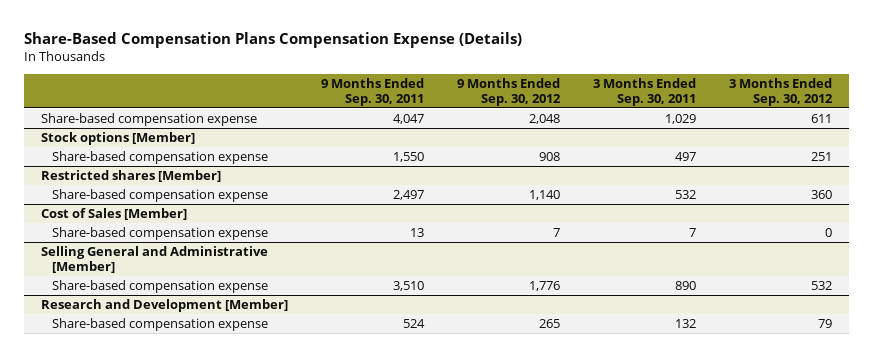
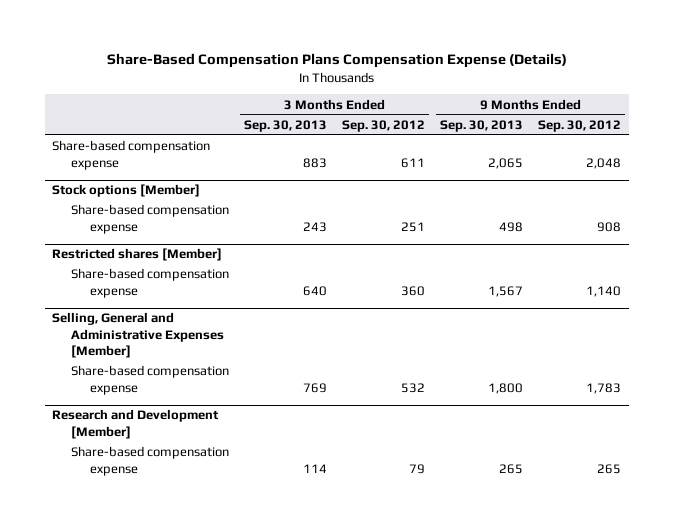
- | 9 Months Ended Sep. 30, 2011 | 9 Months Ended Sep. 30, 2012 | 3 Months Ended Sep. 30, 2011 | 3 Months Ended Sep. 30, 2012
+ | 3 Months Ended Sep. 30, 2013 | 3 Months Ended Sep. 30, 2012 | 9 Months Ended Sep. 30, 2013 | 9 Months Ended Sep. 30, 2012
- Cost of Sales [Member]
- Share-based compensation expense | 13 | 7 | 7 | 0
- Selling General and Administrative [Member]
- Share-based compensation expense | 3,510 | 1,776 | 890 | 532
+ Selling, General and Administrative Expenses [Member]
+ Share-based compensation expense | 769 | 532 | 1,800 | 1,783

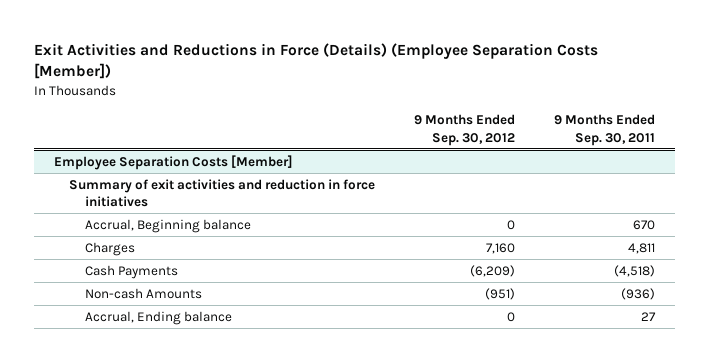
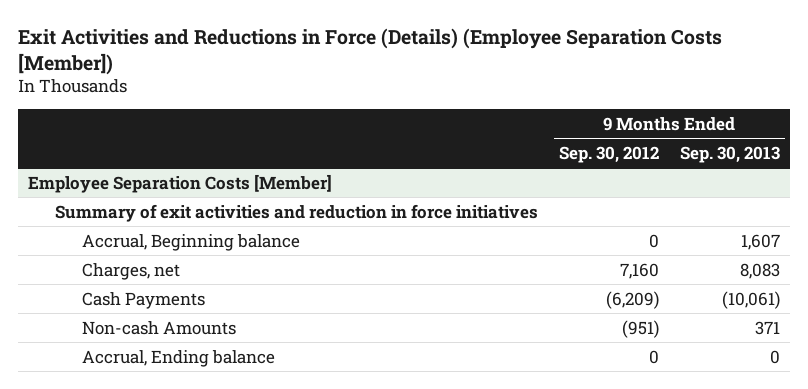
- | 9 Months Ended Sep. 30, 2012 | 9 Months Ended Sep. 30, 2011
+ | 9 Months Ended Sep. 30, 2012 | 9 Months Ended Sep. 30, 2013
@ Employee Separation Costs [Member]
- Charges | 7,160 | 4,811
+ Charges, net | 7,160 | 8,083

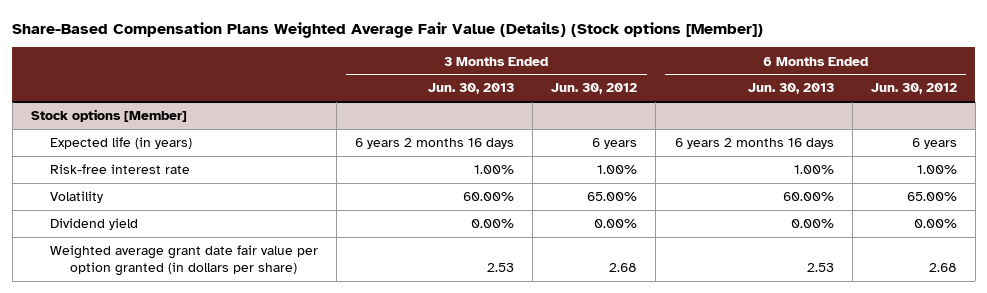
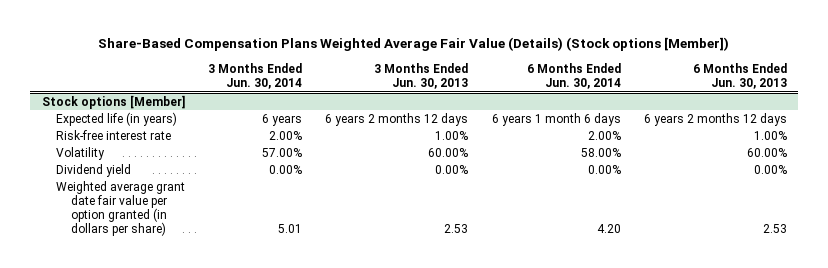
- | 3 Months Ended Jun. 30, 2013 | 3 Months Ended Jun. 30, 2012 | 6 Months Ended Jun. 30, 2013 | 6 Months Ended Jun. 30, 2012
+ | 3 Months Ended Jun. 30, 2014 | 3 Months Ended Jun. 30, 2013 | 6 Months Ended Jun. 30, 2014 | 6 Months Ended Jun. 30, 2013
@ Stock options [Member]
- Expected life (in years) | 6 years 2 months 16 days | 6 years | 6 years 2 months 16 days | 6 years
+ Expected life (in years) | 6 years | 6 years 2 months 12 days | 6 years 1 month 6 days | 6 years 2 months 12 days

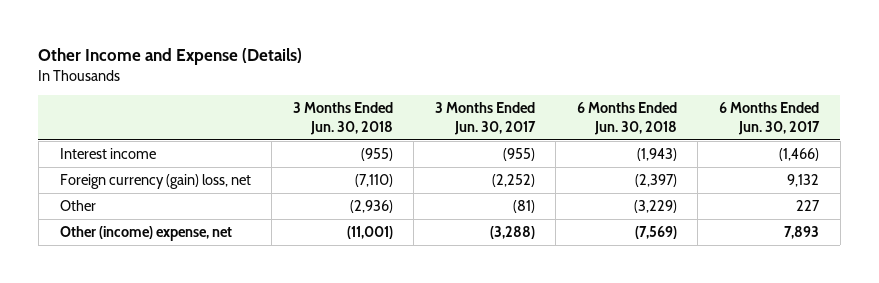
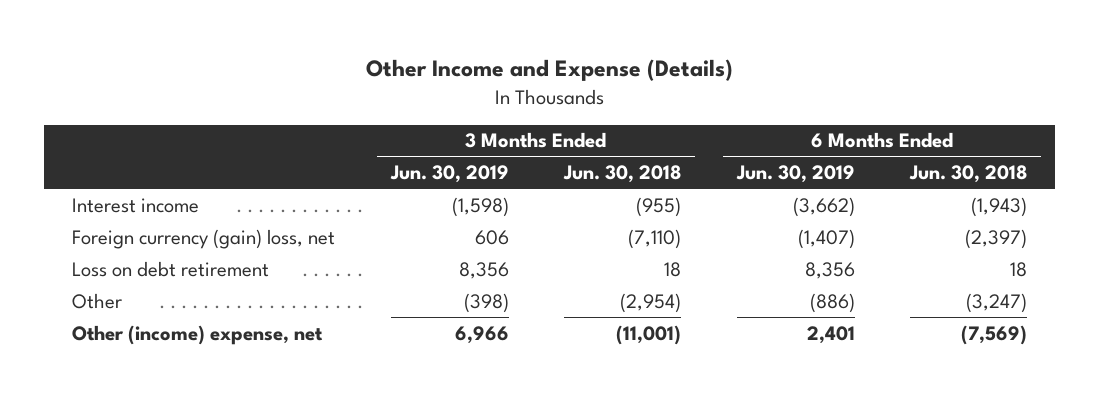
- | 3 Months Ended Jun. 30, 2018 | 3 Months Ended Jun. 30, 2017 | 6 Months Ended Jun. 30, 2018 | 6 Months Ended Jun. 30, 2017
+ | 3 Months Ended Jun. 30, 2019 | 3 Months Ended Jun. 30, 2018 | 6 Months Ended Jun. 30, 2019 | 6 Months Ended Jun. 30, 2018
- Other | (2,936) | (81) | (3,229) | 227
+ Loss on debt retirement | 8,356 | 18 | 8,356 | 18
+ Other | (398) | (2,954) | (886) | (3,247)

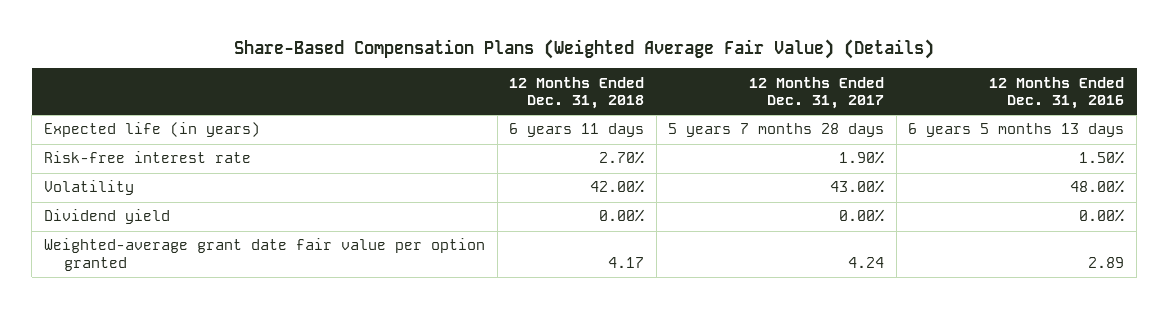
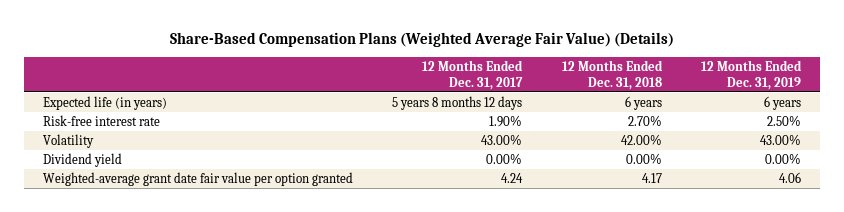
- | 12 Months Ended Dec. 31, 2018 | 12 Months Ended Dec. 31, 2017 | 12 Months Ended Dec. 31, 2016
+ | 12 Months Ended Dec. 31, 2017 | 12 Months Ended Dec. 31, 2018 | 12 Months Ended Dec. 31, 2019
- Expected life (in years) | 6 years 11 days | 5 years 7 months 28 days | 6 years 5 months 13 days
+ Expected life (in years) | 5 years 8 months 12 days | 6 years | 6 years

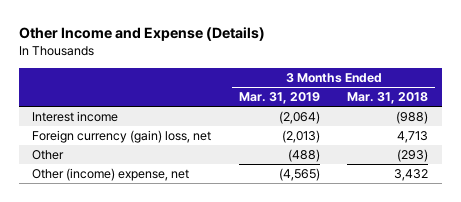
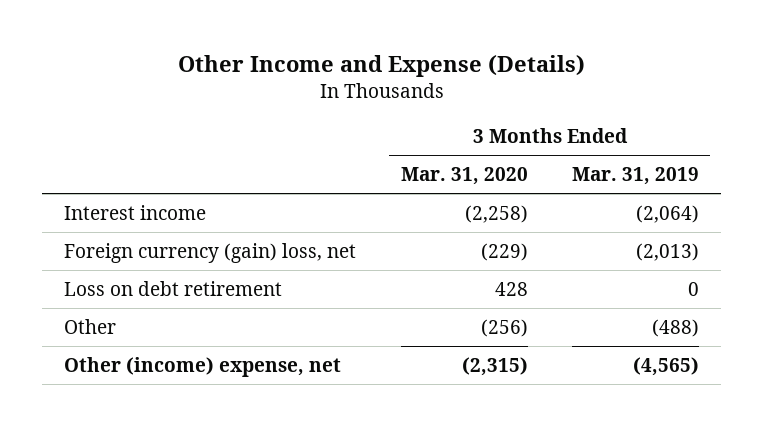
- | 3 Months Ended Mar. 31, 2019 | 3 Months Ended Mar. 31, 2018
+ | 3 Months Ended Mar. 31, 2020 | 3 Months Ended Mar. 31, 2019
+ Loss on debt retirement | 428 | 0

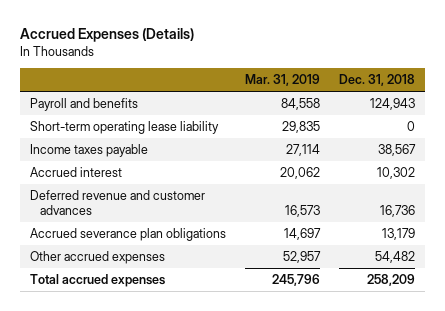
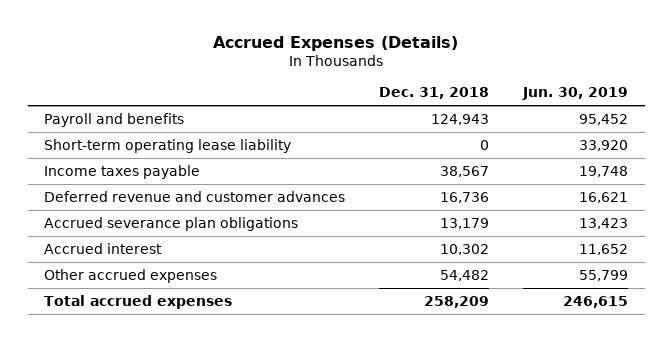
- | Mar. 31, 2019 | Dec. 31, 2018
+ | Dec. 31, 2018 | Jun. 30, 2019
moved down: Accrued interest | 10,302 | 11,652

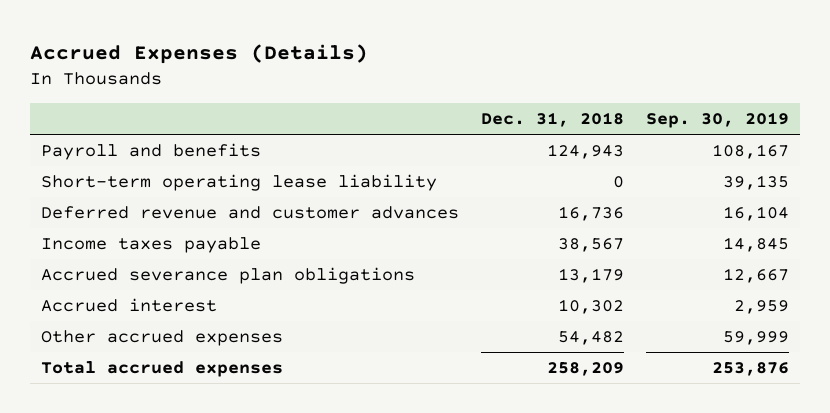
- | Dec. 31, 2018 | Jun. 30, 2019
+ | Dec. 31, 2018 | Sep. 30, 2019
moved down: Income taxes payable | 38,567 | 14,845

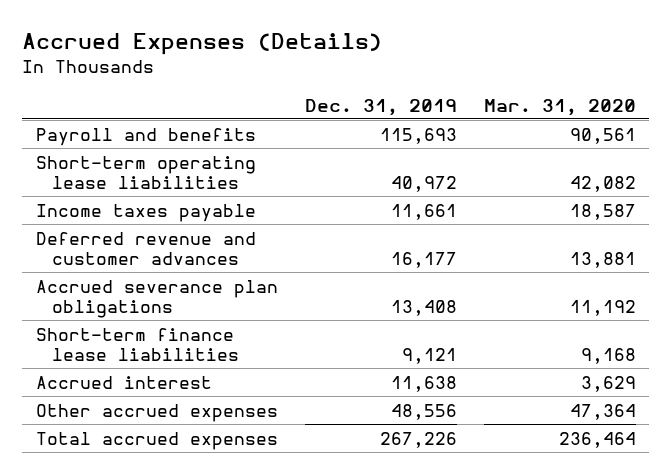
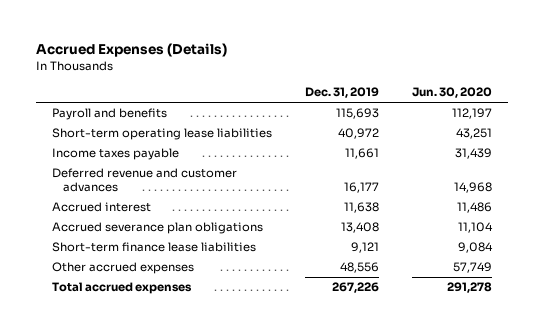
- | Dec. 31, 2019 | Mar. 31, 2020
+ | Dec. 31, 2019 | Jun. 30, 2020
moved up: Accrued interest | 11,638 | 11,486

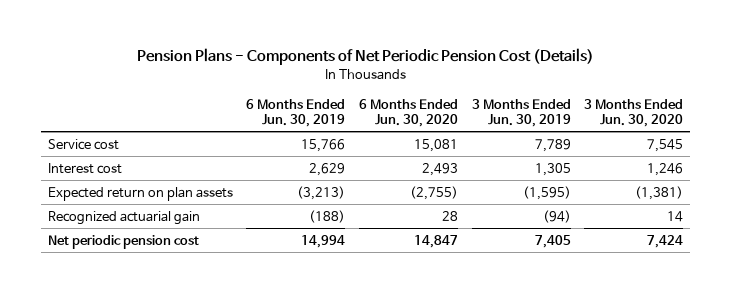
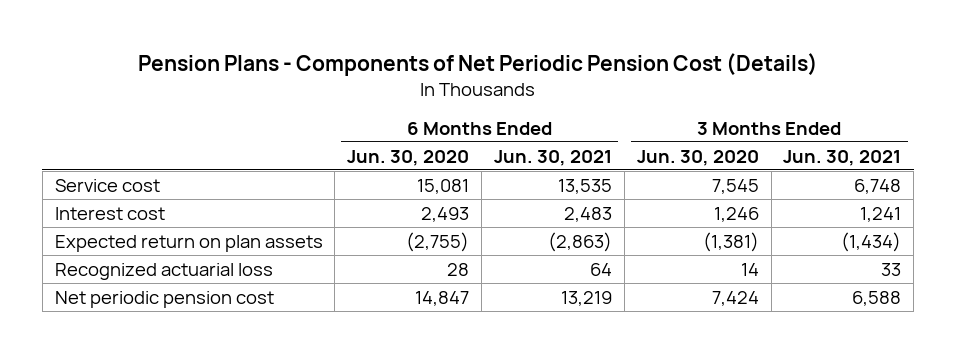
- | 6 Months Ended Jun. 30, 2019 | 6 Months Ended Jun. 30, 2020 | 3 Months Ended Jun. 30, 2019 | 3 Months Ended Jun. 30, 2020
+ | 6 Months Ended Jun. 30, 2020 | 6 Months Ended Jun. 30, 2021 | 3 Months Ended Jun. 30, 2020 | 3 Months Ended Jun. 30, 2021
- Recognized actuarial gain | (188) | 28 | (94) | 14
+ Recognized actuarial loss | 28 | 64 | 14 | 33

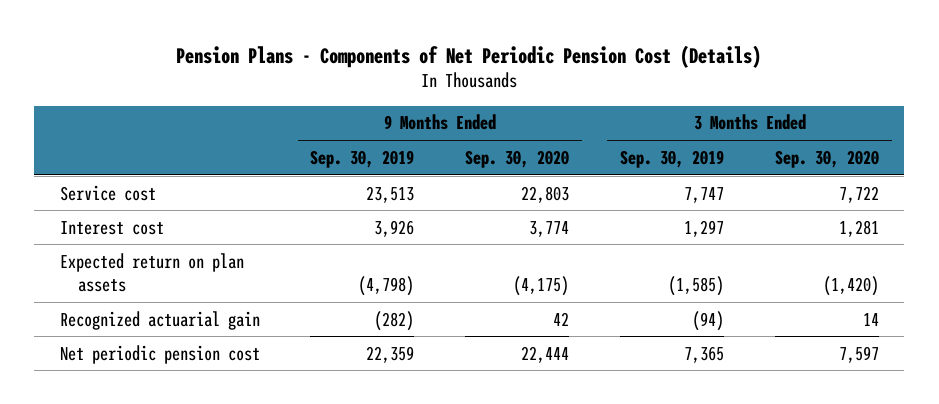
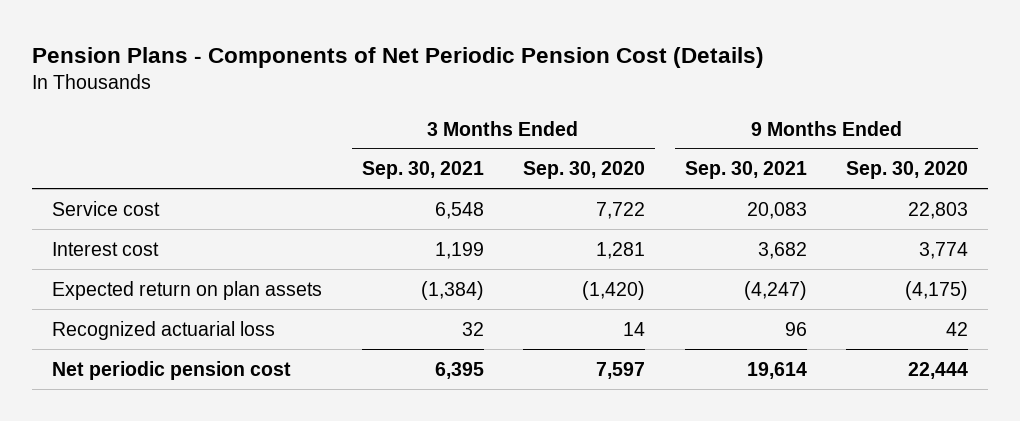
- | 9 Months Ended Sep. 30, 2019 | 9 Months Ended Sep. 30, 2020 | 3 Months Ended Sep. 30, 2019 | 3 Months Ended Sep. 30, 2020
+ | 3 Months Ended Sep. 30, 2021 | 3 Months Ended Sep. 30, 2020 | 9 Months Ended Sep. 30, 2021 | 9 Months Ended Sep. 30, 2020
- Recognized actuarial gain | (282) | 42 | (94) | 14
+ Recognized actuarial loss | 32 | 14 | 96 | 42

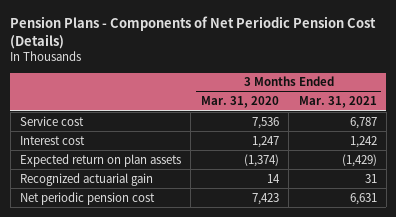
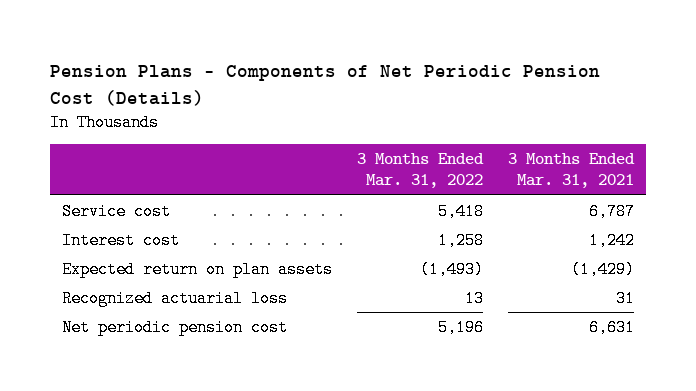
- | 3 Months Ended Mar. 31, 2020 | 3 Months Ended Mar. 31, 2021
+ | 3 Months Ended Mar. 31, 2022 | 3 Months Ended Mar. 31, 2021
- Recognized actuarial gain | 14 | 31
+ Recognized actuarial loss | 13 | 31

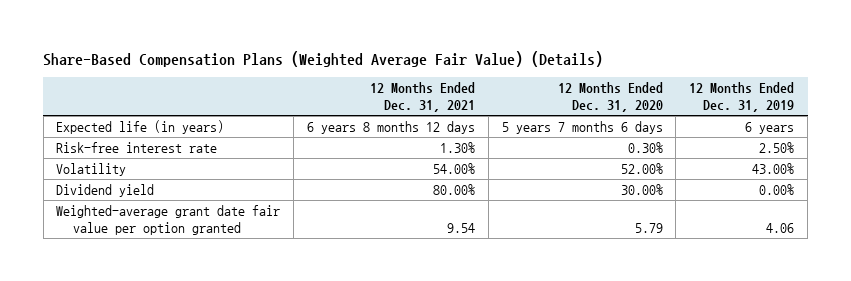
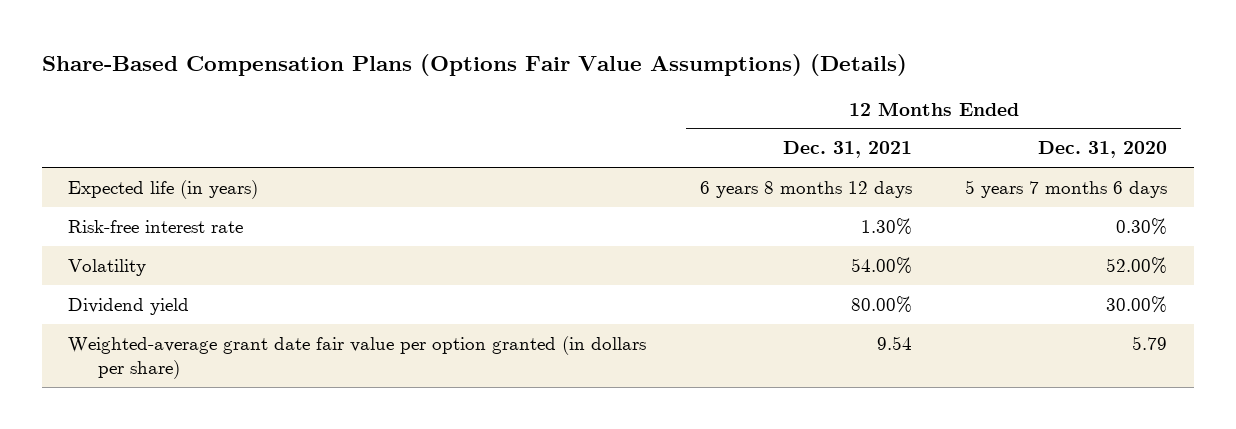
- Share-Based Compensation Plans (Weighted Average Fair Value) (Details)
+ Share-Based Compensation Plans (Options Fair Value Assumptions) (Details)
- | 12 Months Ended Dec. 31, 2021 | 12 Months Ended Dec. 31, 2020 | 12 Months Ended Dec. 31, 2019
+ | 12 Months Ended Dec. 31, 2021 | 12 Months Ended Dec. 31, 2020
- Weighted-average grant date fair value per option granted | 9.54 | 5.79 | 4.06
+ Weighted-average grant date fair value per option granted (in dollars per share) | 9.54 | 5.79

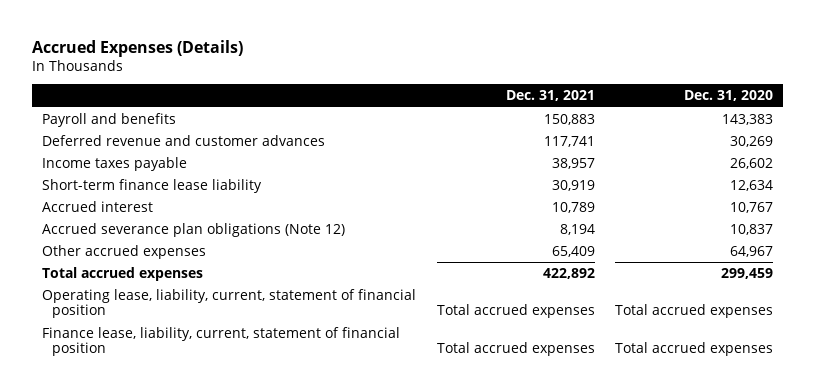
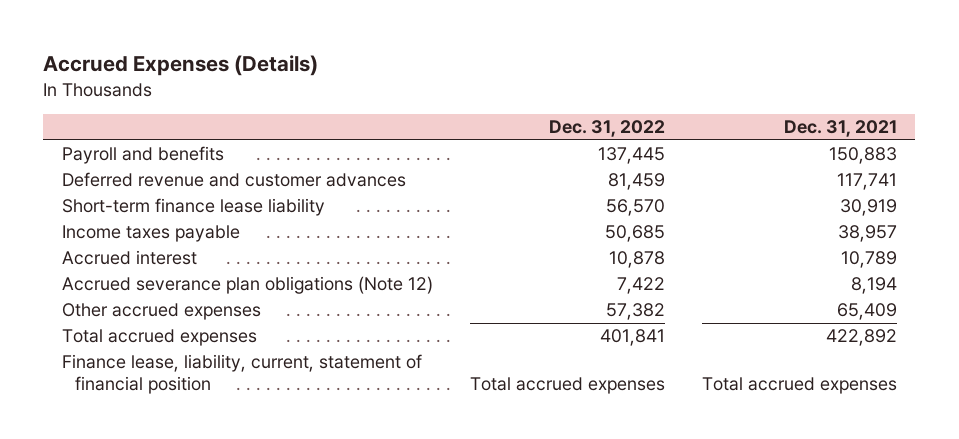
- | Dec. 31, 2021 | Dec. 31, 2020
+ | Dec. 31, 2022 | Dec. 31, 2021
moved down: Income taxes payable | 50,685 | 38,957
- Operating lease, liability, current, statement of financial position | Total accrued expenses | Total accrued expenses

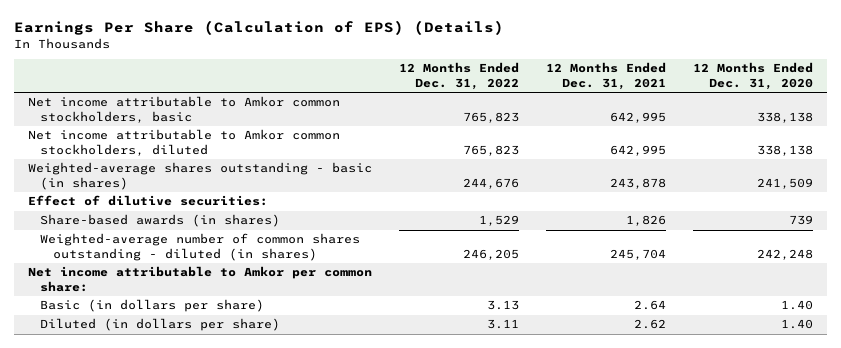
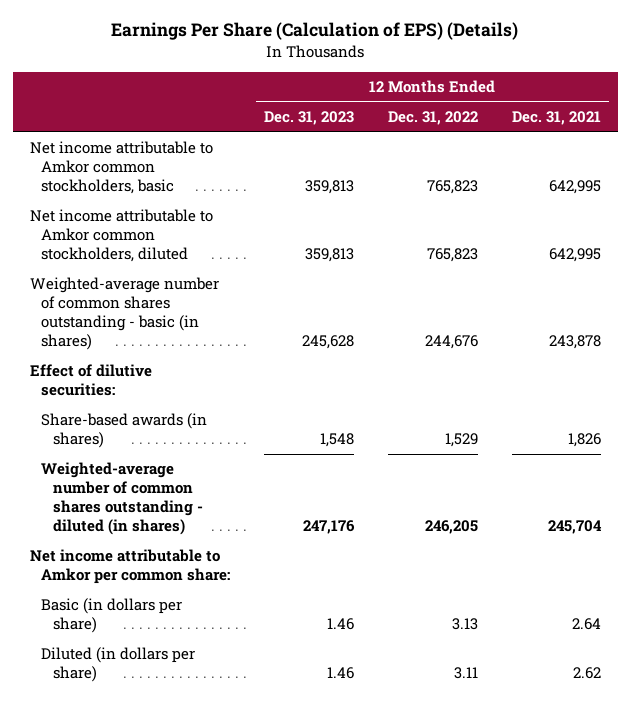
- | 12 Months Ended Dec. 31, 2022 | 12 Months Ended Dec. 31, 2021 | 12 Months Ended Dec. 31, 2020
+ | 12 Months Ended Dec. 31, 2023 | 12 Months Ended Dec. 31, 2022 | 12 Months Ended Dec. 31, 2021
- Weighted-average shares outstanding - basic (in shares) | 244,676 | 243,878 | 241,509
+ Weighted-average number of common shares outstanding - basic (in shares) | 245,628 | 244,676 | 243,878

